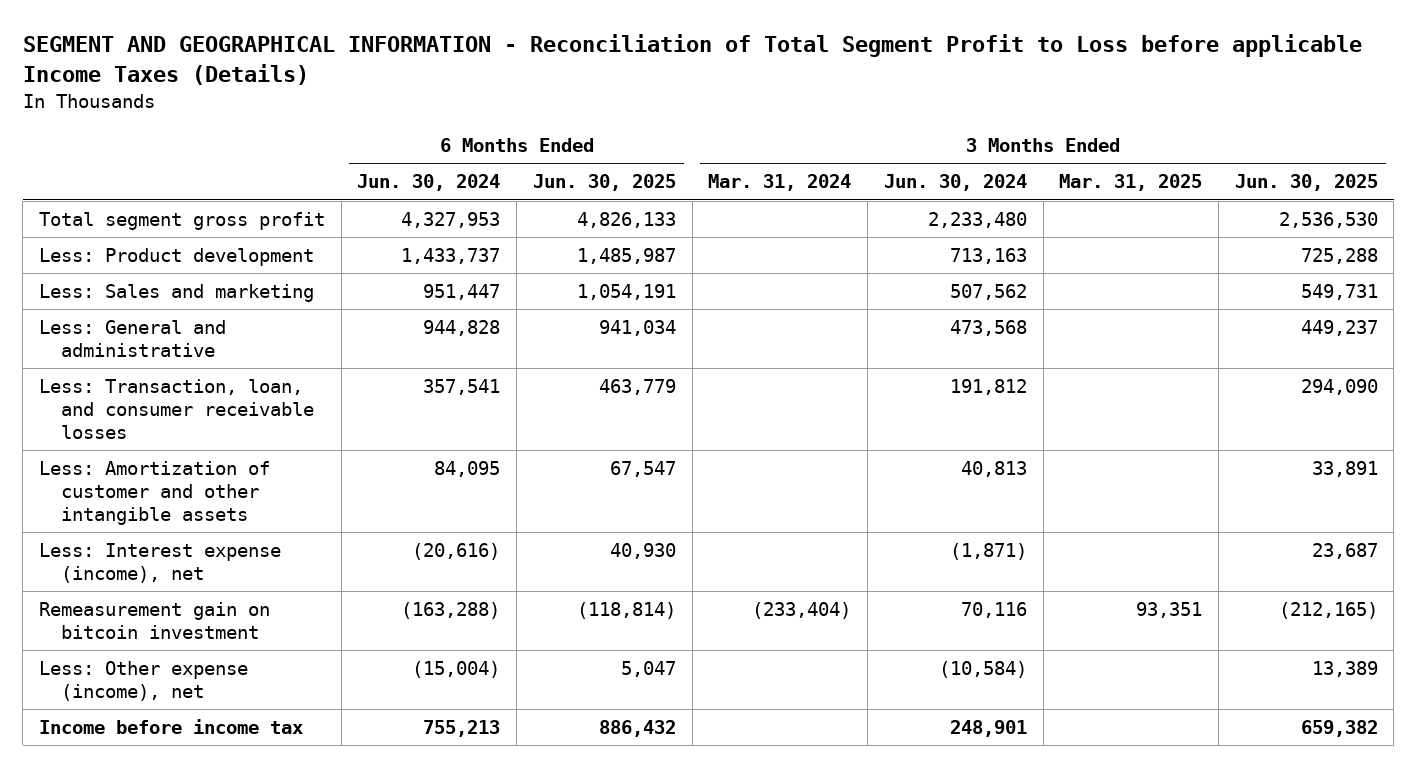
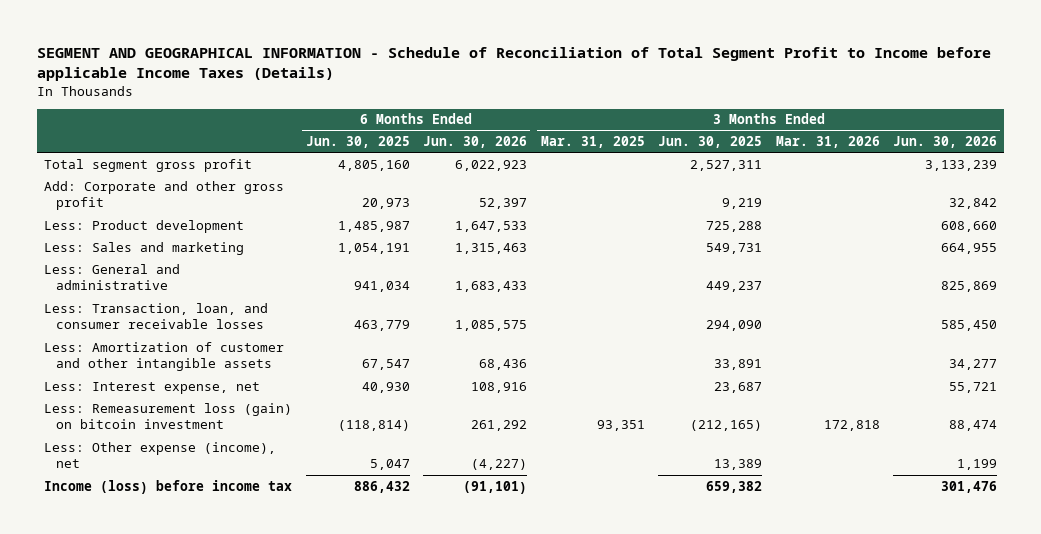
- SEGMENT AND GEOGRAPHICAL INFORMATION - Reconciliation of Total Segment Profit to Loss before applicable Income Taxes (Details)
+ SEGMENT AND GEOGRAPHICAL INFORMATION - Schedule of Reconciliation of Total Segment Profit to Income before applicable Income Taxes (Details)
- | 6 Months Ended Jun. 30, 2024 | 6 Months Ended Jun. 30, 2025 | 3 Months Ended Mar. 31, 2024 | 3 Months Ended Jun. 30, 2024 | 3 Months Ended Mar. 31, 2025 | 3 Months Ended Jun. 30, 2025
+ | 6 Months Ended Jun. 30, 2025 | 6 Months Ended Jun. 30, 2026 | 3 Months Ended Mar. 31, 2025 | 3 Months Ended Jun. 30, 2025 | 3 Months Ended Mar. 31, 2026 | 3 Months Ended Jun. 30, 2026
- Total segment gross profit | 4,327,953 | 4,826,133 | | 2,233,480 | | 2,536,530
+ Total segment gross profit | 4,805,160 | 6,022,923 | | 2,527,311 | | 3,133,239
+ Add: Corporate and other gross profit | 20,973 | 52,397 | | 9,219 | | 32,842
- Less: Interest expense (income), net | (20,616) | 40,930 | | (1,871) | | 23,687
- Remeasurement gain on bitcoin investment | (163,288) | (118,814) | (233,404) | 70,116 | 93,351 | (212,165)
+ Less: Interest expense, net | 40,930 | 108,916 | | 23,687 | | 55,721
+ Less: Remeasurement loss (gain) on bitcoin investment | (118,814) | 261,292 | 93,351 | (212,165) | 172,818 | 88,474
- Income before income tax | 755,213 | 886,432 | | 248,901 | | 659,382
+ Income (loss) before income tax | 886,432 | (91,101) | | 659,382 | | 301,476

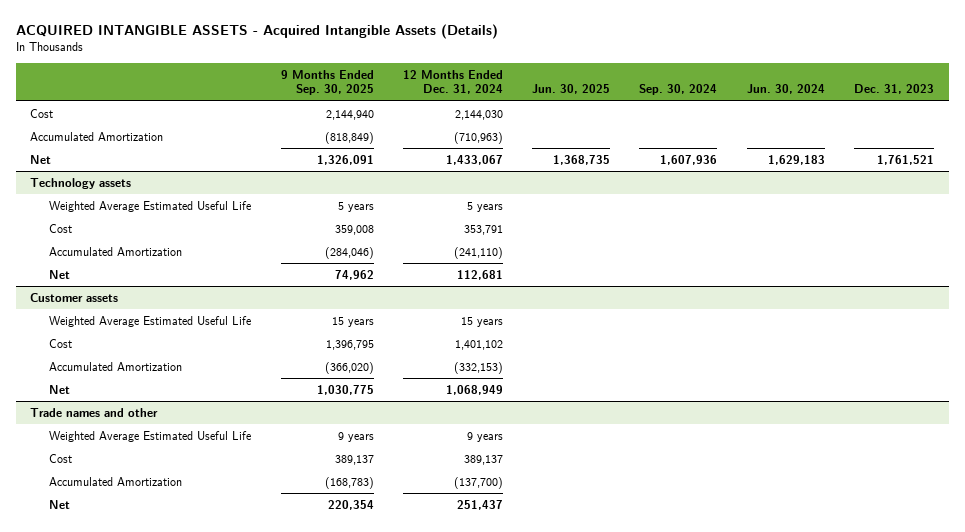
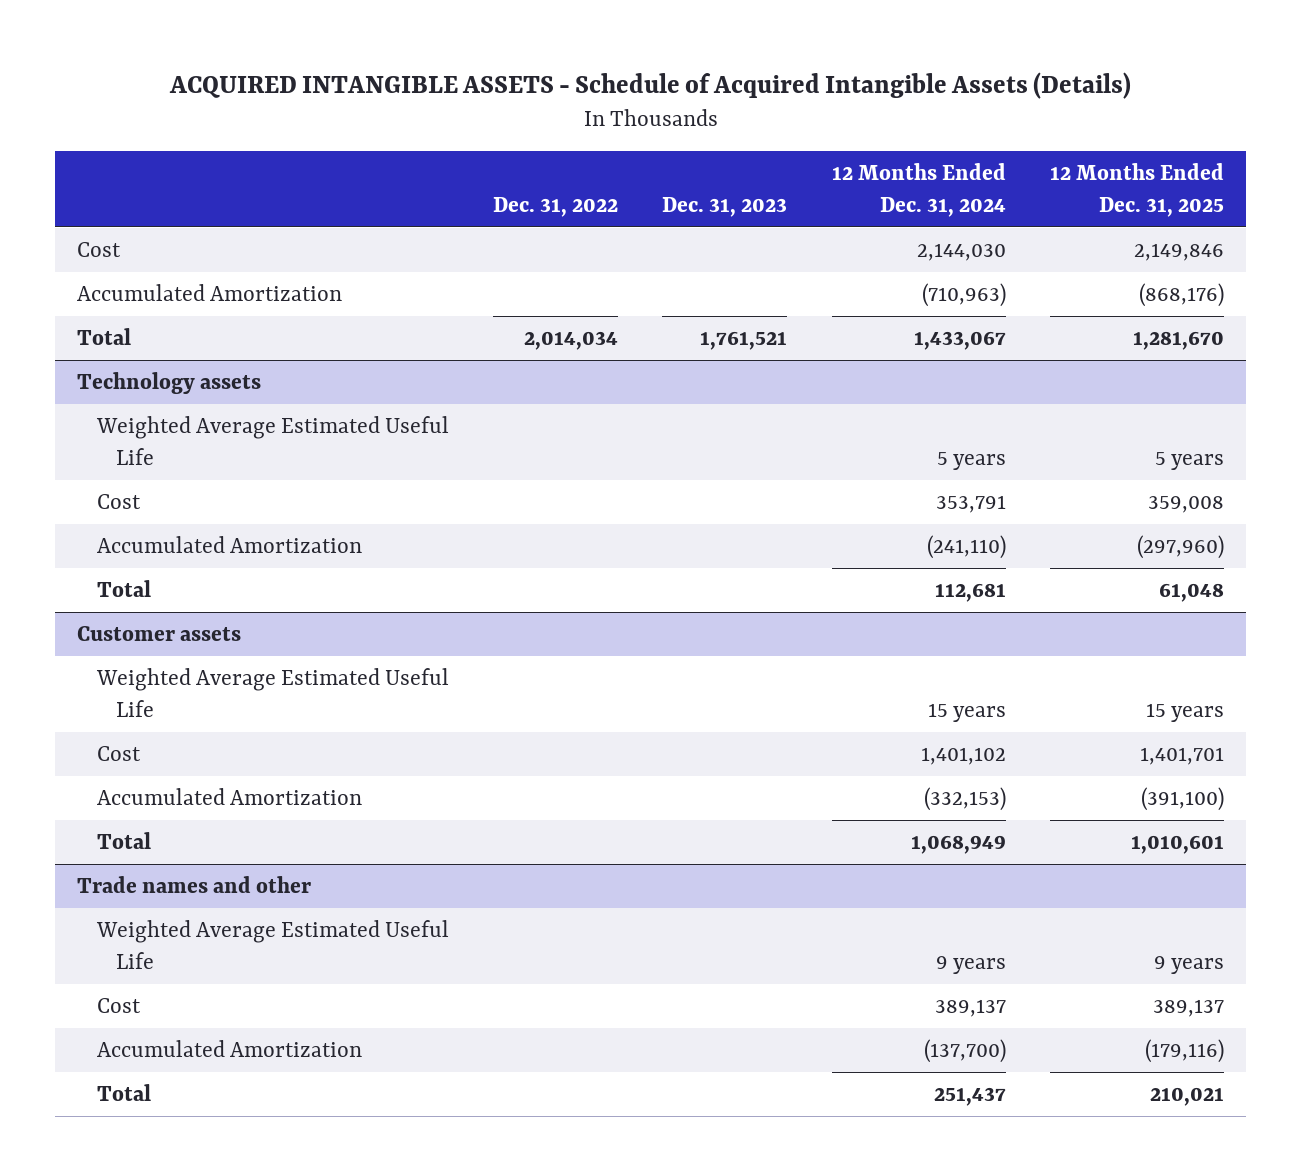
- ACQUIRED INTANGIBLE ASSETS - Acquired Intangible Assets (Details)
+ ACQUIRED INTANGIBLE ASSETS - Schedule of Acquired Intangible Assets (Details)
- | 9 Months Ended Sep. 30, 2025 | 12 Months Ended Dec. 31, 2024 | Jun. 30, 2025 | Sep. 30, 2024 | Jun. 30, 2024 | Dec. 31, 2023
+ | Dec. 31, 2022 | Dec. 31, 2023 | 12 Months Ended Dec. 31, 2024 | 12 Months Ended Dec. 31, 2025
- Net | 1,326,091 | 1,433,067 | 1,368,735 | 1,607,936 | 1,629,183 | 1,761,521
+ Total | 2,014,034 | 1,761,521 | 1,433,067 | 1,281,670
@ Technology assets
- Net | 74,962 | 112,681 | | | |
+ Total | | | 112,681 | 61,048
@ Customer assets
- Net | 1,030,775 | 1,068,949 | | | |
+ Total | | | 1,068,949 | 1,010,601
@ Trade names and other
- Net | 220,354 | 251,437 | | | |
+ Total | | | 251,437 | 210,021

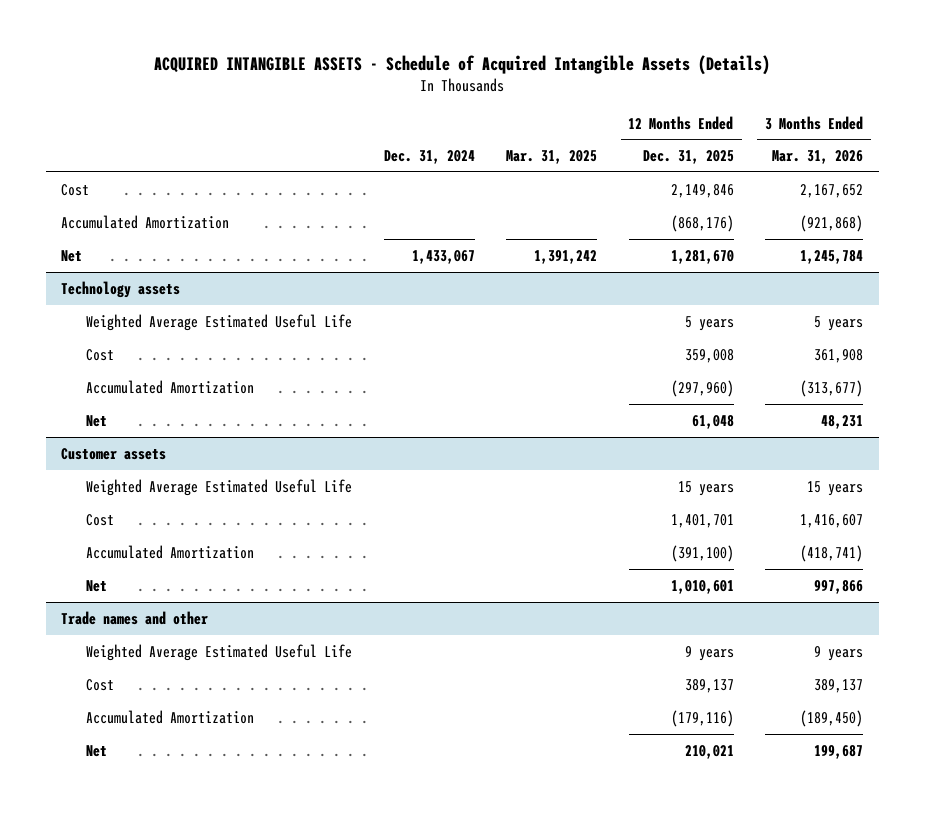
- | Dec. 31, 2022 | Dec. 31, 2023 | 12 Months Ended Dec. 31, 2024 | 12 Months Ended Dec. 31, 2025
+ | Dec. 31, 2024 | Mar. 31, 2025 | 12 Months Ended Dec. 31, 2025 | 3 Months Ended Mar. 31, 2026
- Total | 2,014,034 | 1,761,521 | 1,433,067 | 1,281,670
+ Net | 1,433,067 | 1,391,242 | 1,281,670 | 1,245,784
@ Technology assets
- Total | | | 112,681 | 61,048
+ Net | | | 61,048 | 48,231
@ Customer assets
- Total | | | 1,068,949 | 1,010,601
+ Net | | | 1,010,601 | 997,866
@ Trade names and other
- Total | | | 251,437 | 210,021
+ Net | | | 210,021 | 199,687

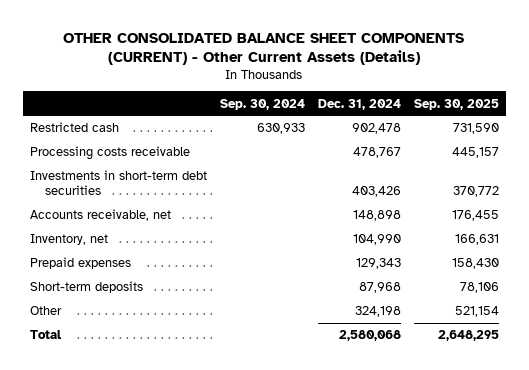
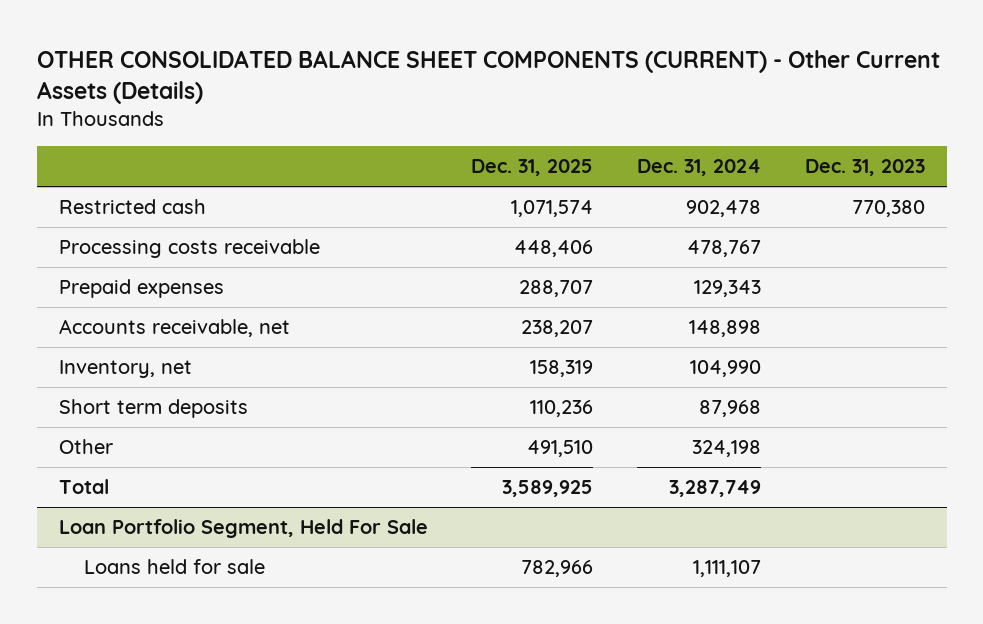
- | Sep. 30, 2024 | Dec. 31, 2024 | Sep. 30, 2025
+ | Dec. 31, 2025 | Dec. 31, 2024 | Dec. 31, 2023
- Investments in short-term debt securities | | 403,426 | 370,772
moved up: Prepaid expenses | 288,707 | 129,343 |
- Short-term deposits | | 87,968 | 78,106
+ Short term deposits | 110,236 | 87,968 |
- Total | | 2,580,068 | 2,648,295
+ Total | 3,589,925 | 3,287,749 |
+ Loan Portfolio Segment, Held For Sale
+ Loans held for sale | 782,966 | 1,111,107 |

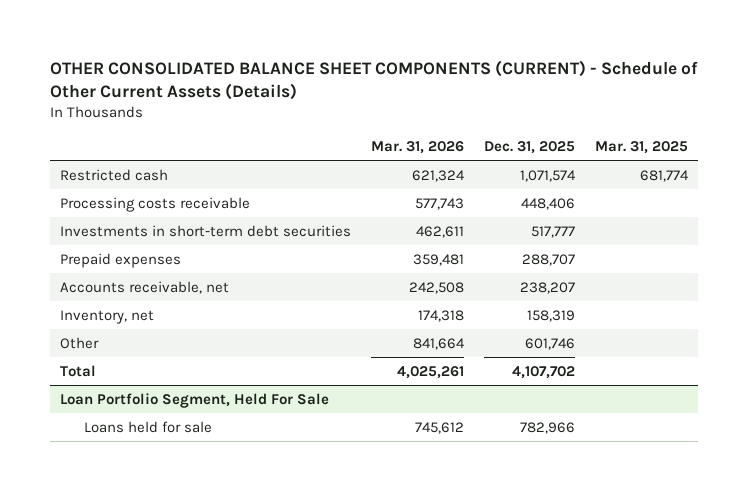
- OTHER CONSOLIDATED BALANCE SHEET COMPONENTS (CURRENT) - Other Current Assets (Details)
+ OTHER CONSOLIDATED BALANCE SHEET COMPONENTS (CURRENT) - Schedule of Other Current Assets (Details)
- | Dec. 31, 2025 | Dec. 31, 2024 | Dec. 31, 2023
+ | Mar. 31, 2026 | Dec. 31, 2025 | Mar. 31, 2025
+ Investments in short-term debt securities | 462,611 | 517,777 |
- Short term deposits | 110,236 | 87,968 |
- Other | 491,510 | 324,198 |
- Total | 3,589,925 | 3,287,749 |
+ Other | 841,664 | 601,746 |
+ Total | 4,025,261 | 4,107,702 |

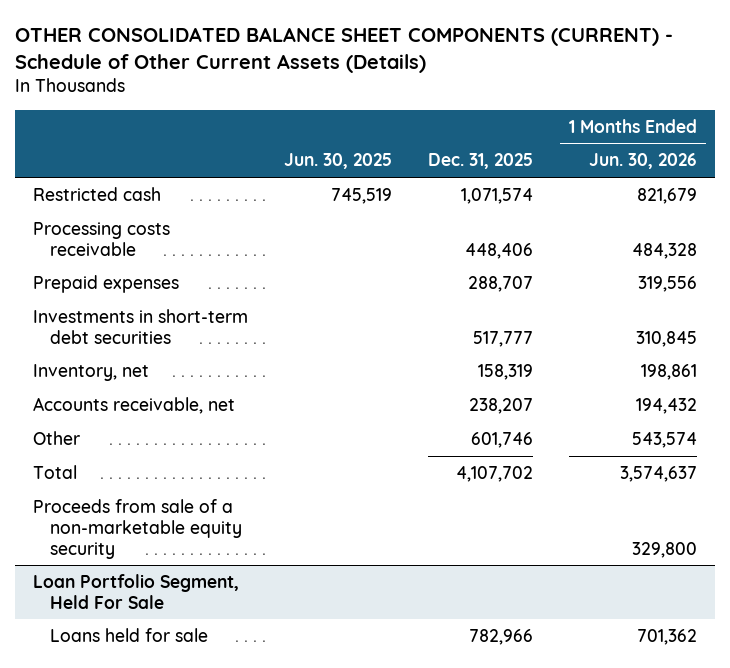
- | Mar. 31, 2026 | Dec. 31, 2025 | Mar. 31, 2025
+ | Jun. 30, 2025 | Dec. 31, 2025 | 1 Months Ended Jun. 30, 2026
moved down: Investments in short-term debt securities | | 517,777 | 310,845
moved down: Accounts receivable, net | | 238,207 | 194,432
+ Proceeds from sale of a non-marketable equity security | | | 329,800

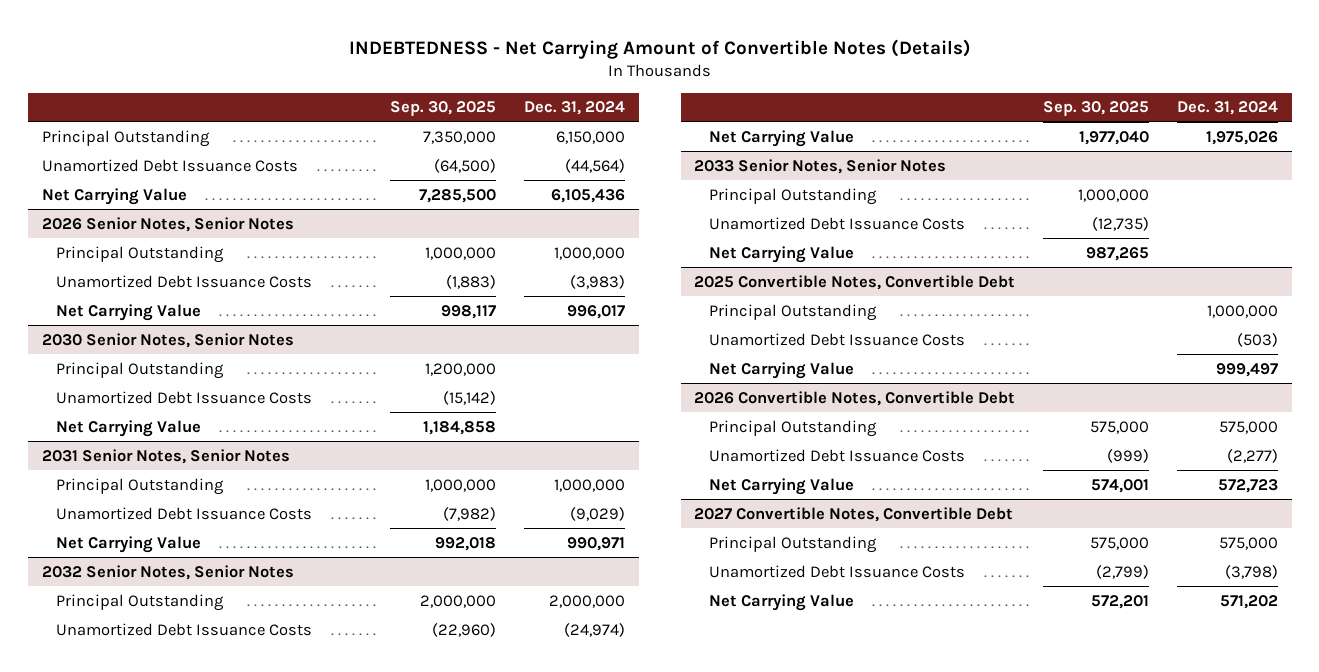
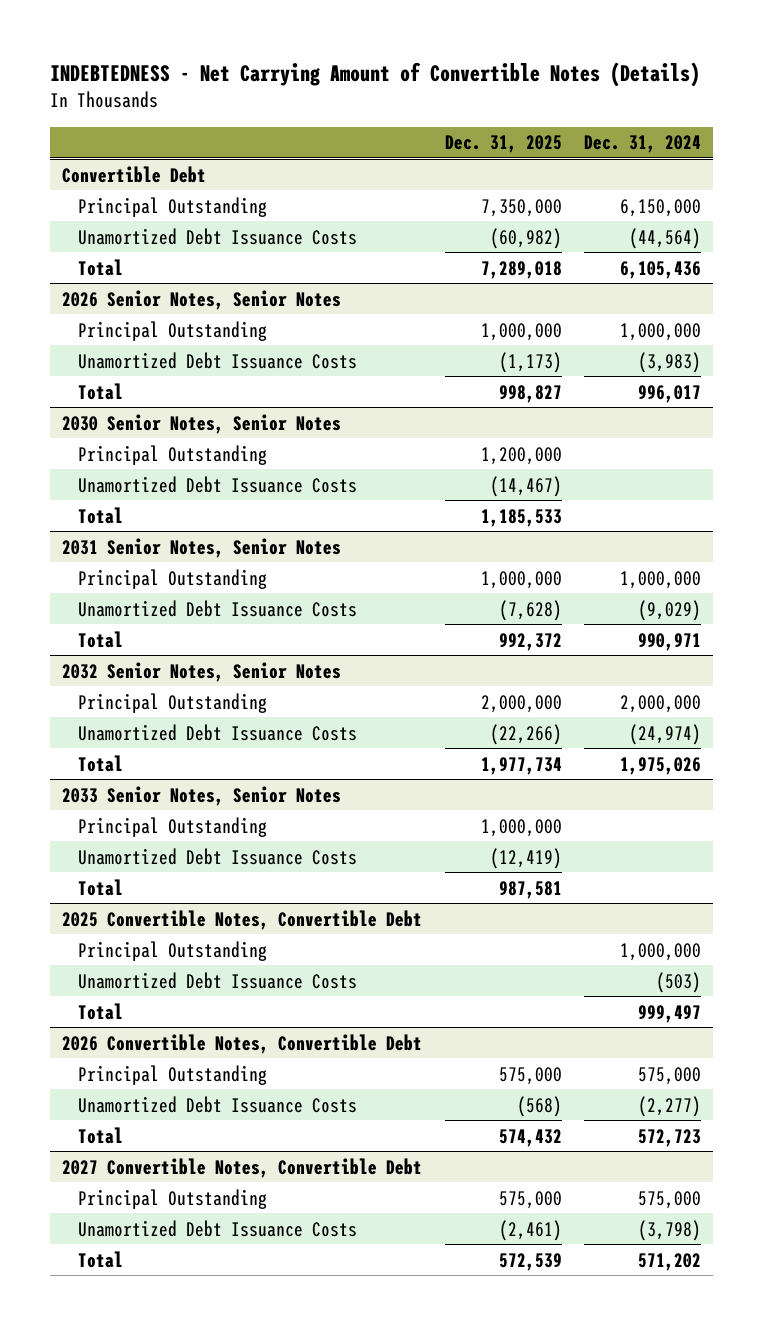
- | Sep. 30, 2025 | Dec. 31, 2024
+ | Dec. 31, 2025 | Dec. 31, 2024
+ Convertible Debt
- Net Carrying Value | 7,285,500 | 6,105,436
+ Total | 7,289,018 | 6,105,436
@ 2026 Senior Notes, Senior Notes
- Net Carrying Value | 998,117 | 996,017
+ Total | 998,827 | 996,017
@ 2030 Senior Notes, Senior Notes
- Net Carrying Value | 1,184,858 |
+ Total | 1,185,533 |
@ 2031 Senior Notes, Senior Notes
- Net Carrying Value | 992,018 | 990,971
+ Total | 992,372 | 990,971
@ 2032 Senior Notes, Senior Notes
- Net Carrying Value | 1,977,040 | 1,975,026
+ Total | 1,977,734 | 1,975,026
@ 2033 Senior Notes, Senior Notes
- Net Carrying Value | 987,265 |
+ Total | 987,581 |
@ 2025 Convertible Notes, Convertible Debt
- Net Carrying Value | | 999,497
+ Total | | 999,497
@ 2026 Convertible Notes, Convertible Debt
- Net Carrying Value | 574,001 | 572,723
+ Total | 574,432 | 572,723
@ 2027 Convertible Notes, Convertible Debt
- Net Carrying Value | 572,201 | 571,202
+ Total | 572,539 | 571,202

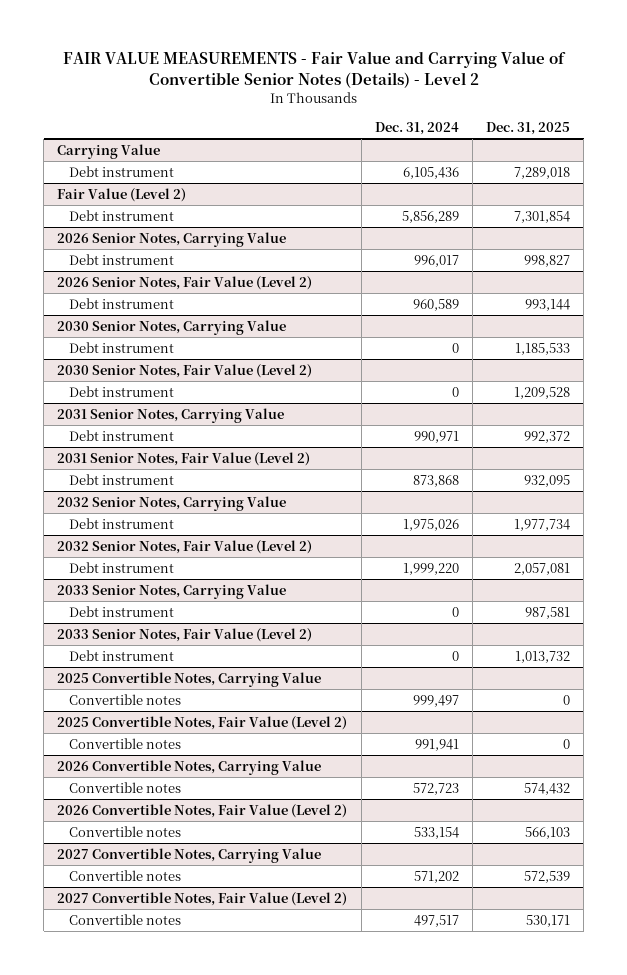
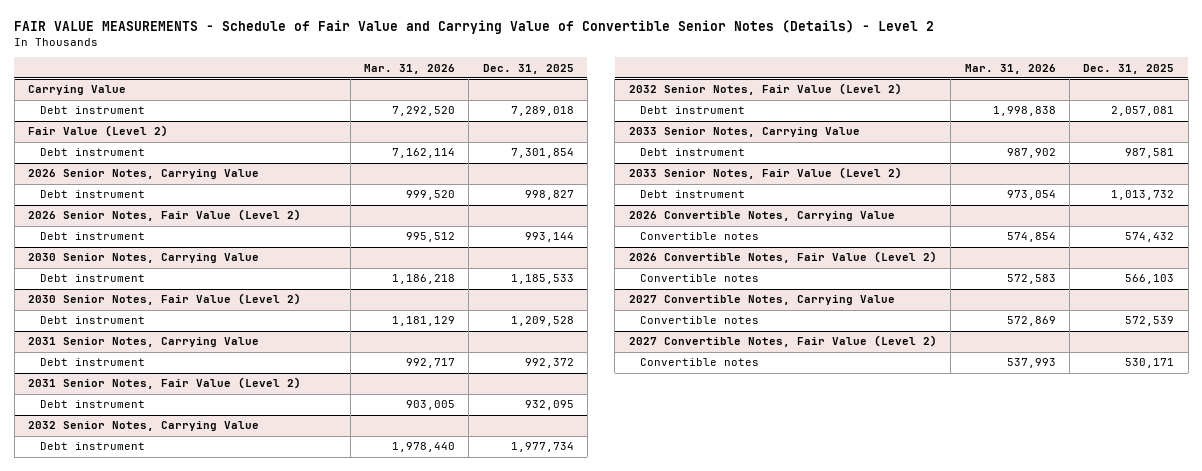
- FAIR VALUE MEASUREMENTS - Fair Value and Carrying Value of Convertible Senior Notes (Details) - Level 2
+ FAIR VALUE MEASUREMENTS - Schedule of Fair Value and Carrying Value of Convertible Senior Notes (Details) - Level 2
- | Dec. 31, 2024 | Dec. 31, 2025
+ | Mar. 31, 2026 | Dec. 31, 2025
- 2025 Convertible Notes, Carrying Value
- Convertible notes | 999,497 | 0
- 2025 Convertible Notes, Fair Value (Level 2)
- Convertible notes | 991,941 | 0

